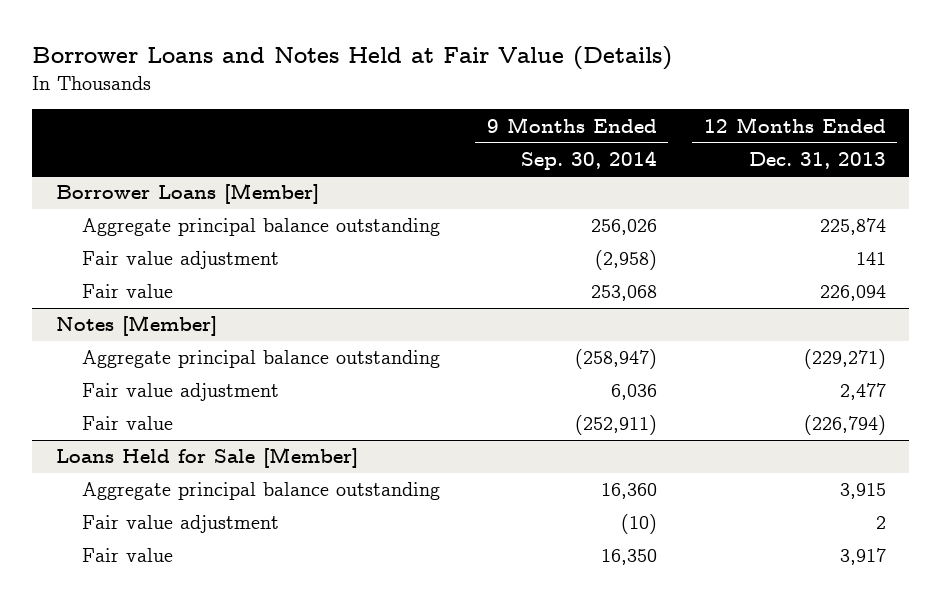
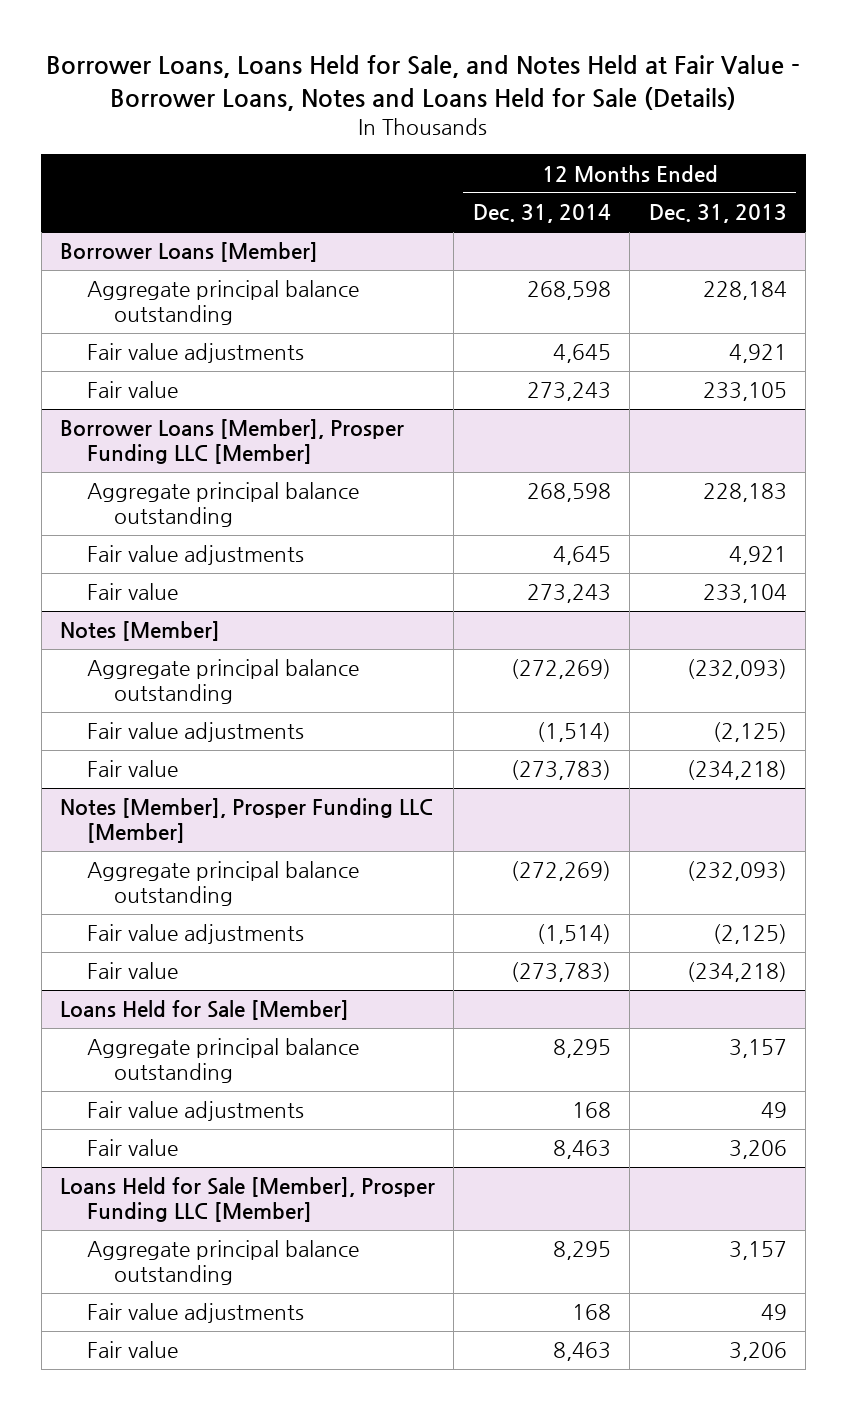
- Borrower Loans and Notes Held at Fair Value (Details)
+ Borrower Loans, Loans Held for Sale, and Notes Held at Fair Value - Borrower Loans, Notes and Loans Held for Sale (Details)
- | 9 Months Ended Sep. 30, 2014 | 12 Months Ended Dec. 31, 2013
+ | 12 Months Ended Dec. 31, 2014 | 12 Months Ended Dec. 31, 2013
@ Borrower Loans [Member]
- Aggregate principal balance outstanding | 256,026 | 225,874
- Fair value adjustment | (2,958) | 141
- Fair value | 253,068 | 226,094
+ Aggregate principal balance outstanding | 268,598 | 228,184
+ Fair value adjustments | 4,645 | 4,921
+ Fair value | 273,243 | 233,105
+ Borrower Loans [Member], Prosper Funding LLC [Member]
+ Aggregate principal balance outstanding | 268,598 | 228,183
+ Fair value adjustments | 4,645 | 4,921
+ Fair value | 273,243 | 233,104
@ Notes [Member]
- Aggregate principal balance outstanding | (258,947) | (229,271)
- Fair value adjustment | 6,036 | 2,477
- Fair value | (252,911) | (226,794)
+ Aggregate principal balance outstanding | (272,269) | (232,093)
+ Fair value adjustments | (1,514) | (2,125)
+ Fair value | (273,783) | (234,218)
+ Notes [Member], Prosper Funding LLC [Member]
+ Aggregate principal balance outstanding | (272,269) | (232,093)
+ Fair value adjustments | (1,514) | (2,125)
+ Fair value | (273,783) | (234,218)
@ Loans Held for Sale [Member]
- Aggregate principal balance outstanding | 16,360 | 3,915
- Fair value adjustment | (10) | 2
- Fair value | 16,350 | 3,917
+ Aggregate principal balance outstanding | 8,295 | 3,157
+ Fair value adjustments | 168 | 49
+ Fair value | 8,463 | 3,206
+ Loans Held for Sale [Member], Prosper Funding LLC [Member]
+ Aggregate principal balance outstanding | 8,295 | 3,157
+ Fair value adjustments | 168 | 49
+ Fair value | 8,463 | 3,206

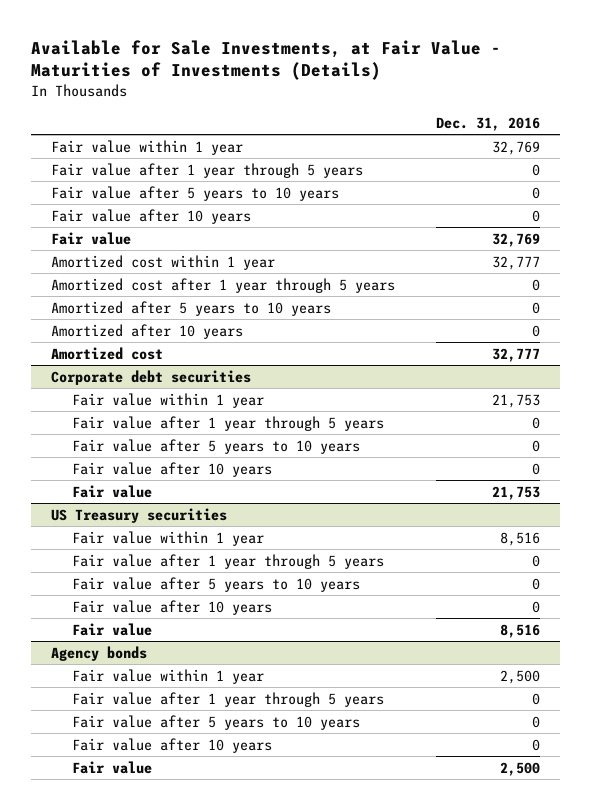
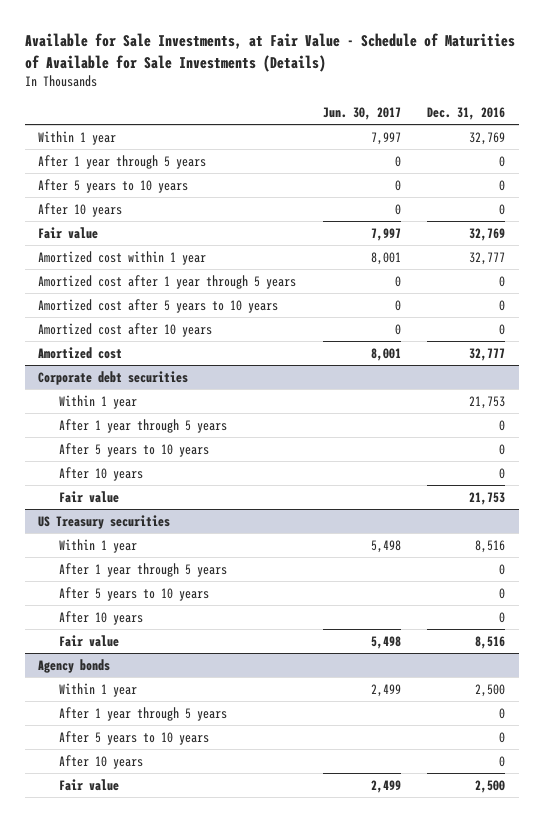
- Available for Sale Investments, at Fair Value - Maturities of Investments (Details)
+ Available for Sale Investments, at Fair Value - Schedule of Maturities of Available for Sale Investments (Details)
- | Dec. 31, 2016
+ | Jun. 30, 2017 | Dec. 31, 2016
- Fair value within 1 year | 32,769
- Fair value after 1 year through 5 years | 0
- Fair value after 5 years to 10 years | 0
- Fair value after 10 years | 0
+ Within 1 year | 7,997 | 32,769
+ After 1 year through 5 years | 0 | 0
+ After 5 years to 10 years | 0 | 0
+ After 10 years | 0 | 0
- Amortized after 5 years to 10 years | 0
- Amortized after 10 years | 0
+ Amortized cost after 5 years to 10 years | 0 | 0
+ Amortized cost after 10 years | 0 | 0
@ Corporate debt securities
- Fair value within 1 year | 21,753
- Fair value after 1 year through 5 years | 0
- Fair value after 5 years to 10 years | 0
- Fair value after 10 years | 0
+ Within 1 year | | 21,753
+ After 1 year through 5 years | | 0
+ After 5 years to 10 years | | 0
+ After 10 years | | 0
@ US Treasury securities
- Fair value within 1 year | 8,516
- Fair value after 1 year through 5 years | 0
- Fair value after 5 years to 10 years | 0
- Fair value after 10 years | 0
+ Within 1 year | 5,498 | 8,516
+ After 1 year through 5 years | | 0
+ After 5 years to 10 years | | 0
+ After 10 years | | 0
@ Agency bonds
- Fair value within 1 year | 2,500
- Fair value after 1 year through 5 years | 0
- Fair value after 5 years to 10 years | 0
- Fair value after 10 years | 0
+ Within 1 year | 2,499 | 2,500
+ After 1 year through 5 years | | 0
+ After 5 years to 10 years | | 0
+ After 10 years | | 0

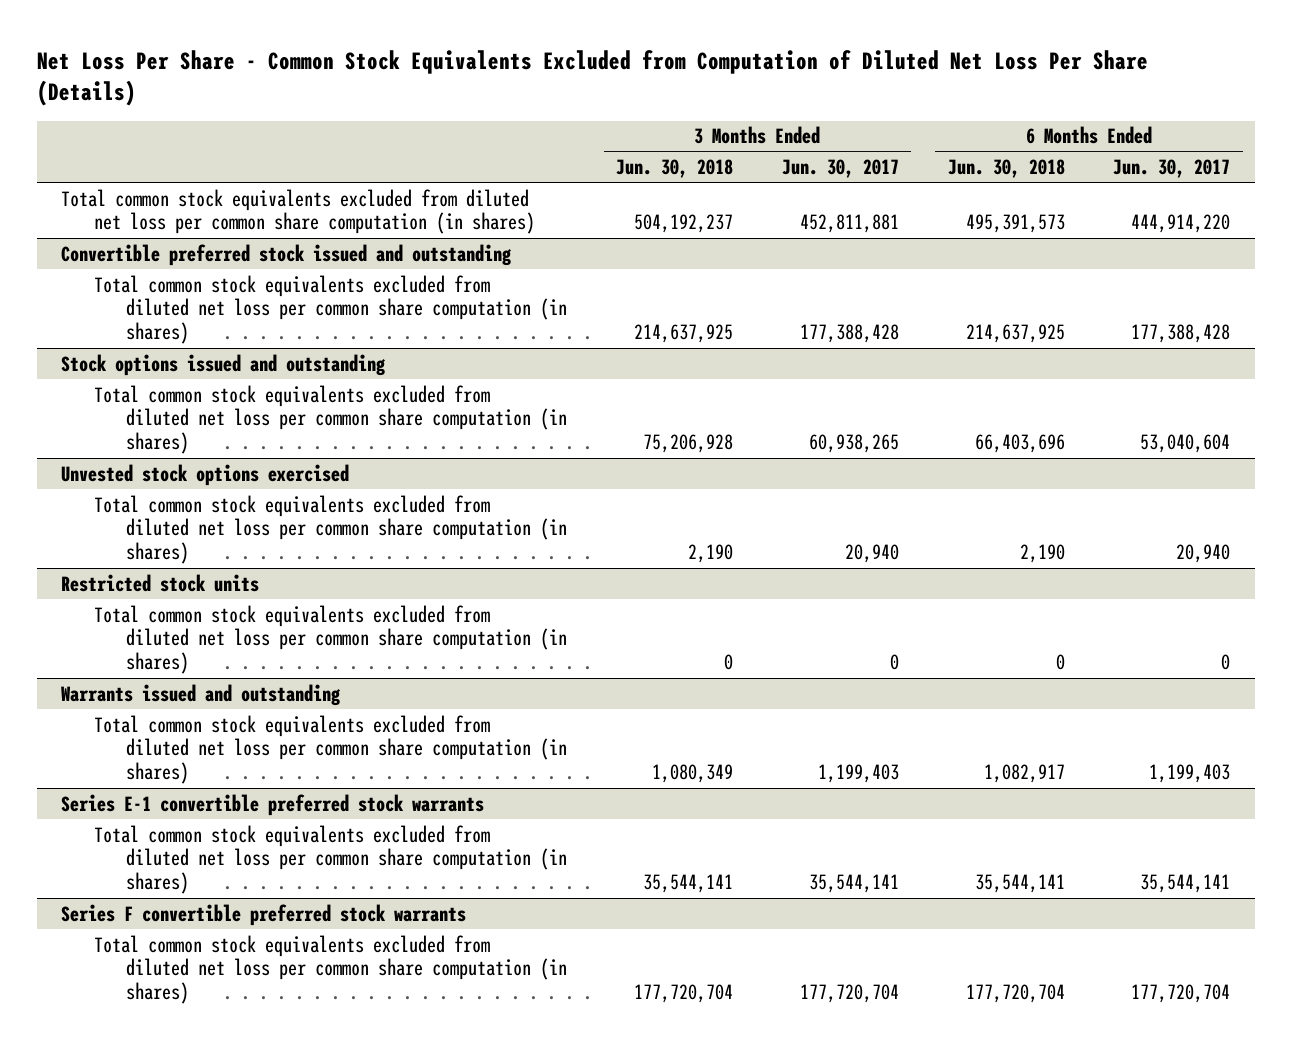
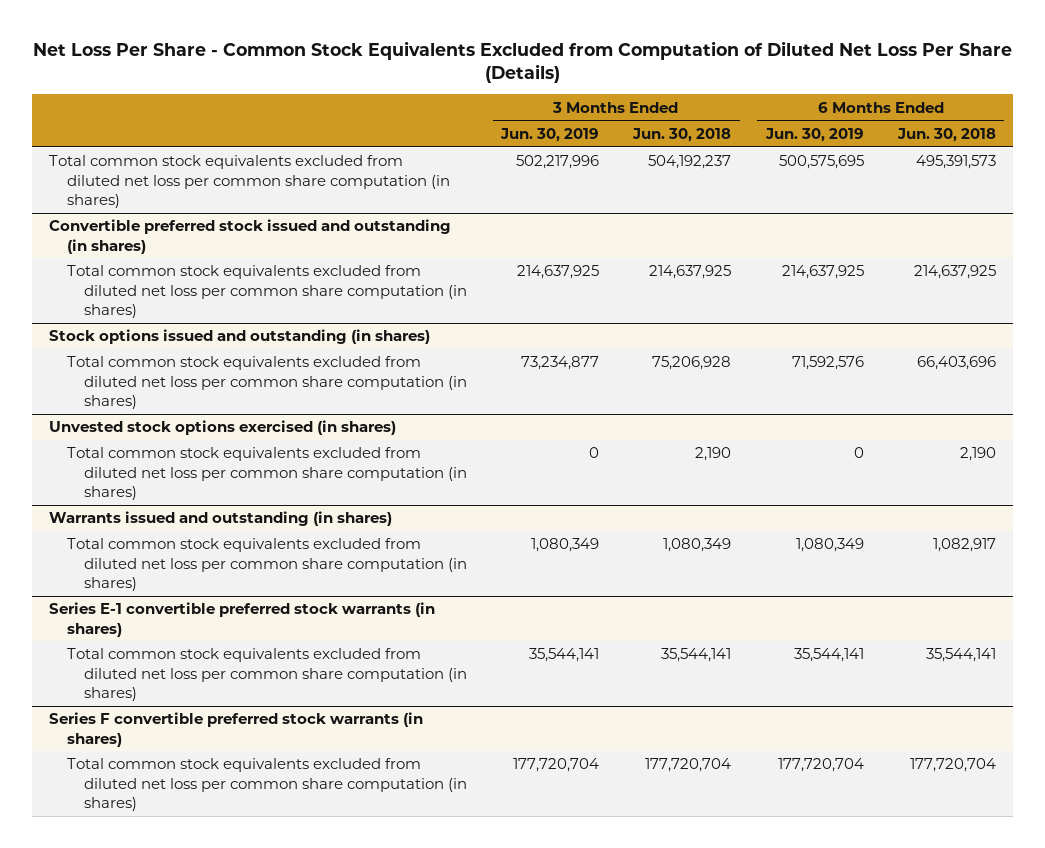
- | 3 Months Ended Jun. 30, 2018 | 3 Months Ended Jun. 30, 2017 | 6 Months Ended Jun. 30, 2018 | 6 Months Ended Jun. 30, 2017
+ | 3 Months Ended Jun. 30, 2019 | 3 Months Ended Jun. 30, 2018 | 6 Months Ended Jun. 30, 2019 | 6 Months Ended Jun. 30, 2018
- Convertible preferred stock issued and outstanding
+ Convertible preferred stock issued and outstanding (in shares)
- Stock options issued and outstanding
+ Stock options issued and outstanding (in shares)
- Unvested stock options exercised
+ Unvested stock options exercised (in shares)
- Restricted stock units
- Total common stock equivalents excluded from diluted net loss per common share computation (in shares) | 0 | 0 | 0 | 0
- Warrants issued and outstanding
+ Warrants issued and outstanding (in shares)
- Series E-1 convertible preferred stock warrants
+ Series E-1 convertible preferred stock warrants (in shares)
- Series F convertible preferred stock warrants
+ Series F convertible preferred stock warrants (in shares)

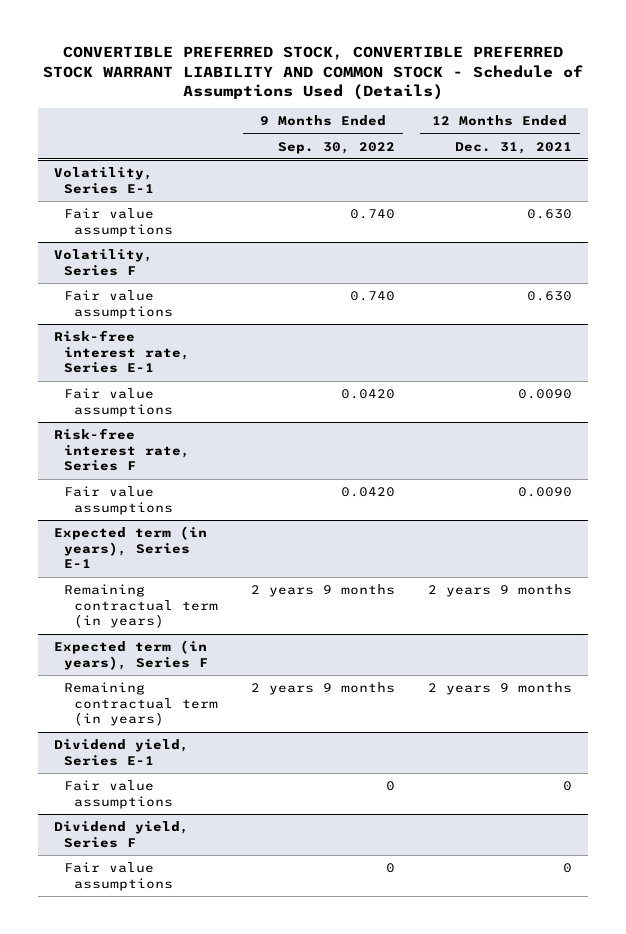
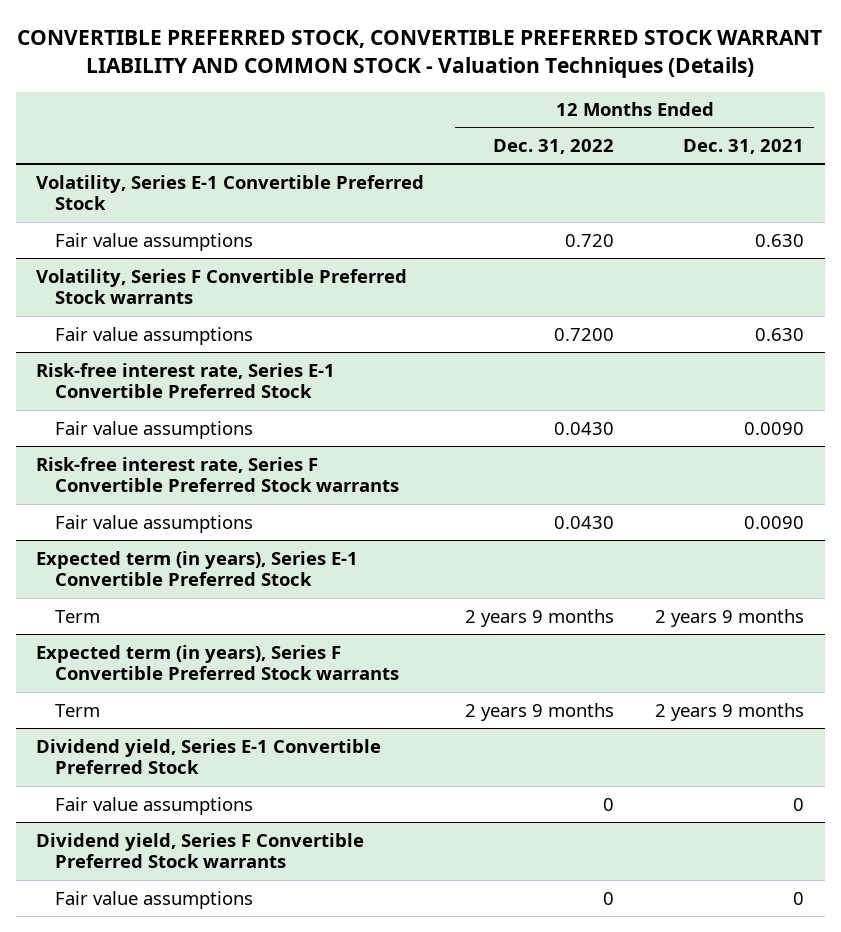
- CONVERTIBLE PREFERRED STOCK, CONVERTIBLE PREFERRED STOCK WARRANT LIABILITY AND COMMON STOCK - Schedule of Assumptions Used (Details)
+ CONVERTIBLE PREFERRED STOCK, CONVERTIBLE PREFERRED STOCK WARRANT LIABILITY AND COMMON STOCK - Valuation Techniques (Details)
- | 9 Months Ended Sep. 30, 2022 | 12 Months Ended Dec. 31, 2021
+ | 12 Months Ended Dec. 31, 2022 | 12 Months Ended Dec. 31, 2021
- Volatility, Series E-1
+ Volatility, Series E-1 Convertible Preferred Stock
- Volatility, Series F
+ Volatility, Series F Convertible Preferred Stock warrants
- Risk-free interest rate, Series E-1
+ Risk-free interest rate, Series E-1 Convertible Preferred Stock
- Risk-free interest rate, Series F
+ Risk-free interest rate, Series F Convertible Preferred Stock warrants
- Expected term (in years), Series E-1
- Remaining contractual term (in years) | 2 years 9 months | 2 years 9 months
- Expected term (in years), Series F
- Remaining contractual term (in years) | 2 years 9 months | 2 years 9 months
- Dividend yield, Series E-1
+ Expected term (in years), Series E-1 Convertible Preferred Stock
+ Term | 2 years 9 months | 2 years 9 months
+ Expected term (in years), Series F Convertible Preferred Stock warrants
+ Term | 2 years 9 months | 2 years 9 months
+ Dividend yield, Series E-1 Convertible Preferred Stock
- Dividend yield, Series F
+ Dividend yield, Series F Convertible Preferred Stock warrants

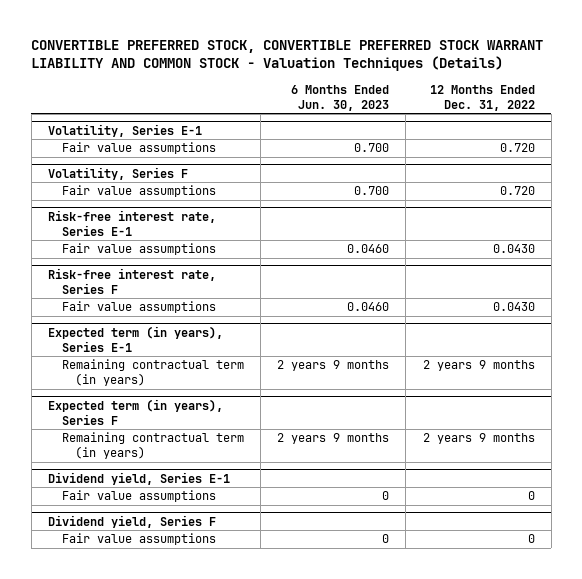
- | 12 Months Ended Dec. 31, 2022 | 12 Months Ended Dec. 31, 2021
+ | 6 Months Ended Jun. 30, 2023 | 12 Months Ended Dec. 31, 2022
- Volatility, Series E-1 Convertible Preferred Stock
+ Volatility, Series E-1
- Volatility, Series F Convertible Preferred Stock warrants
- Fair value assumptions | 0.7200 | 0.630
- Risk-free interest rate, Series E-1 Convertible Preferred Stock
+ Volatility, Series F
+ Fair value assumptions | 0.700 | 0.720
+ Risk-free interest rate, Series E-1
- Risk-free interest rate, Series F Convertible Preferred Stock warrants
+ Risk-free interest rate, Series F
- Expected term (in years), Series E-1 Convertible Preferred Stock
- Term | 2 years 9 months | 2 years 9 months
- Expected term (in years), Series F Convertible Preferred Stock warrants
- Term | 2 years 9 months | 2 years 9 months
- Dividend yield, Series E-1 Convertible Preferred Stock
+ Expected term (in years), Series E-1
+ Remaining contractual term (in years) | 2 years 9 months | 2 years 9 months
+ Expected term (in years), Series F
+ Remaining contractual term (in years) | 2 years 9 months | 2 years 9 months
+ Dividend yield, Series E-1
- Dividend yield, Series F Convertible Preferred Stock warrants
+ Dividend yield, Series F

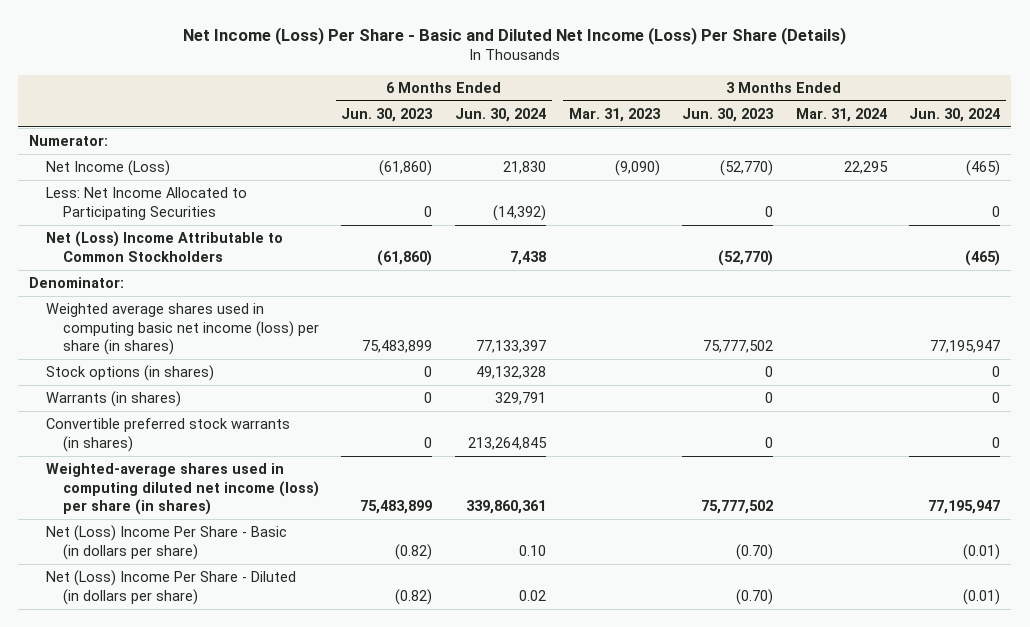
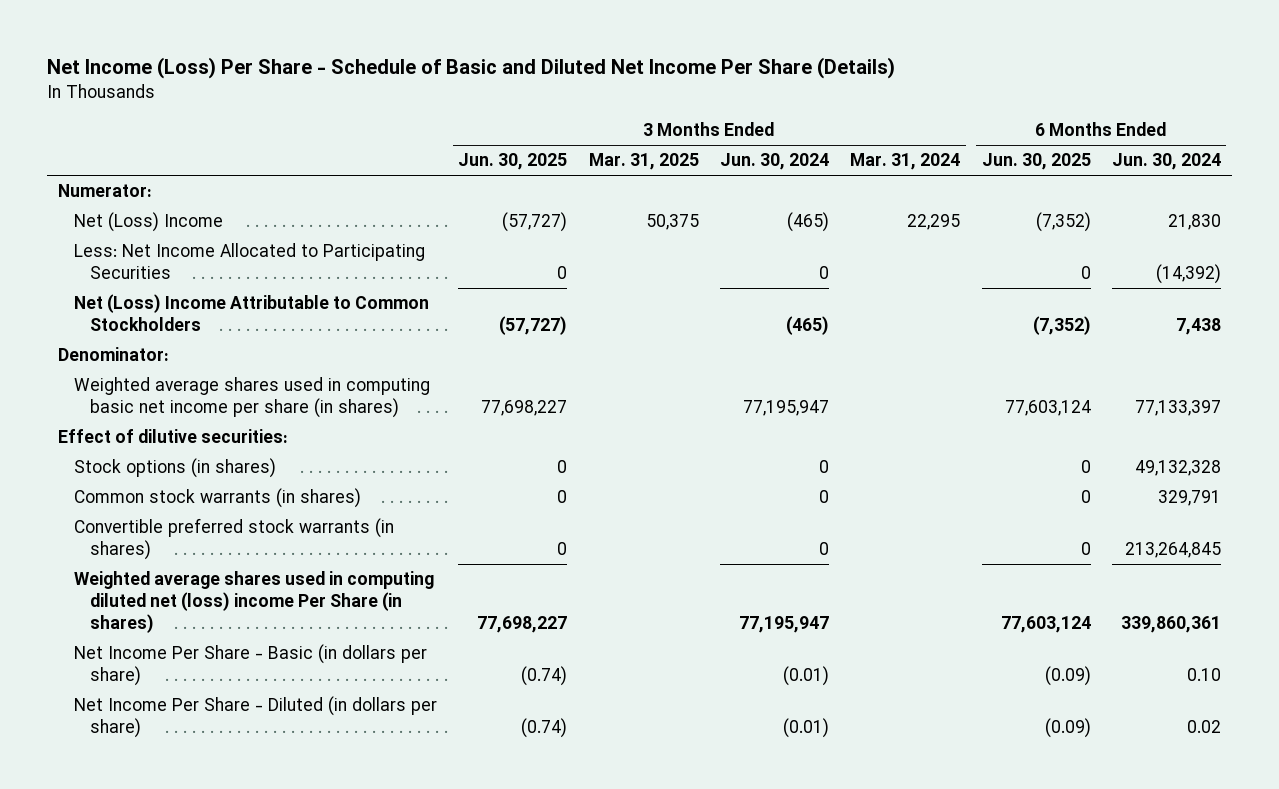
- Net Income (Loss) Per Share - Basic and Diluted Net Income (Loss) Per Share (Details)
+ Net Income (Loss) Per Share - Schedule of Basic and Diluted Net Income Per Share (Details)
- | 6 Months Ended Jun. 30, 2023 | 6 Months Ended Jun. 30, 2024 | 3 Months Ended Mar. 31, 2023 | 3 Months Ended Jun. 30, 2023 | 3 Months Ended Mar. 31, 2024 | 3 Months Ended Jun. 30, 2024
+ | 3 Months Ended Jun. 30, 2025 | 3 Months Ended Mar. 31, 2025 | 3 Months Ended Jun. 30, 2024 | 3 Months Ended Mar. 31, 2024 | 6 Months Ended Jun. 30, 2025 | 6 Months Ended Jun. 30, 2024
- Net Income (Loss) | (61,860) | 21,830 | (9,090) | (52,770) | 22,295 | (465)
+ Net (Loss) Income | (57,727) | 50,375 | (465) | 22,295 | (7,352) | 21,830
- Weighted average shares used in computing basic net income (loss) per share (in shares) | 75,483,899 | 77,133,397 | | 75,777,502 | | 77,195,947
+ Weighted average shares used in computing basic net income per share (in shares) | 77,698,227 | | 77,195,947 | | 77,603,124 | 77,133,397
+ Effect of dilutive securities:
- Warrants (in shares) | 0 | 329,791 | | 0 | | 0
+ Common stock warrants (in shares) | 0 | | 0 | | 0 | 329,791
- Weighted-average shares used in computing diluted net income (loss) per share (in shares) | 75,483,899 | 339,860,361 | | 75,777,502 | | 77,195,947
- Net (Loss) Income Per Share - Basic (in dollars per share) | (0.82) | 0.10 | | (0.70) | | (0.01)
- Net (Loss) Income Per Share - Diluted (in dollars per share) | (0.82) | 0.02 | | (0.70) | | (0.01)
+ Weighted average shares used in computing diluted net (loss) income Per Share (in shares) | 77,698,227 | | 77,195,947 | | 77,603,124 | 339,860,361
+ Net Income Per Share - Basic (in dollars per share) | (0.74) | | (0.01) | | (0.09) | 0.10
+ Net Income Per Share - Diluted (in dollars per share) | (0.74) | | (0.01) | | (0.09) | 0.02

